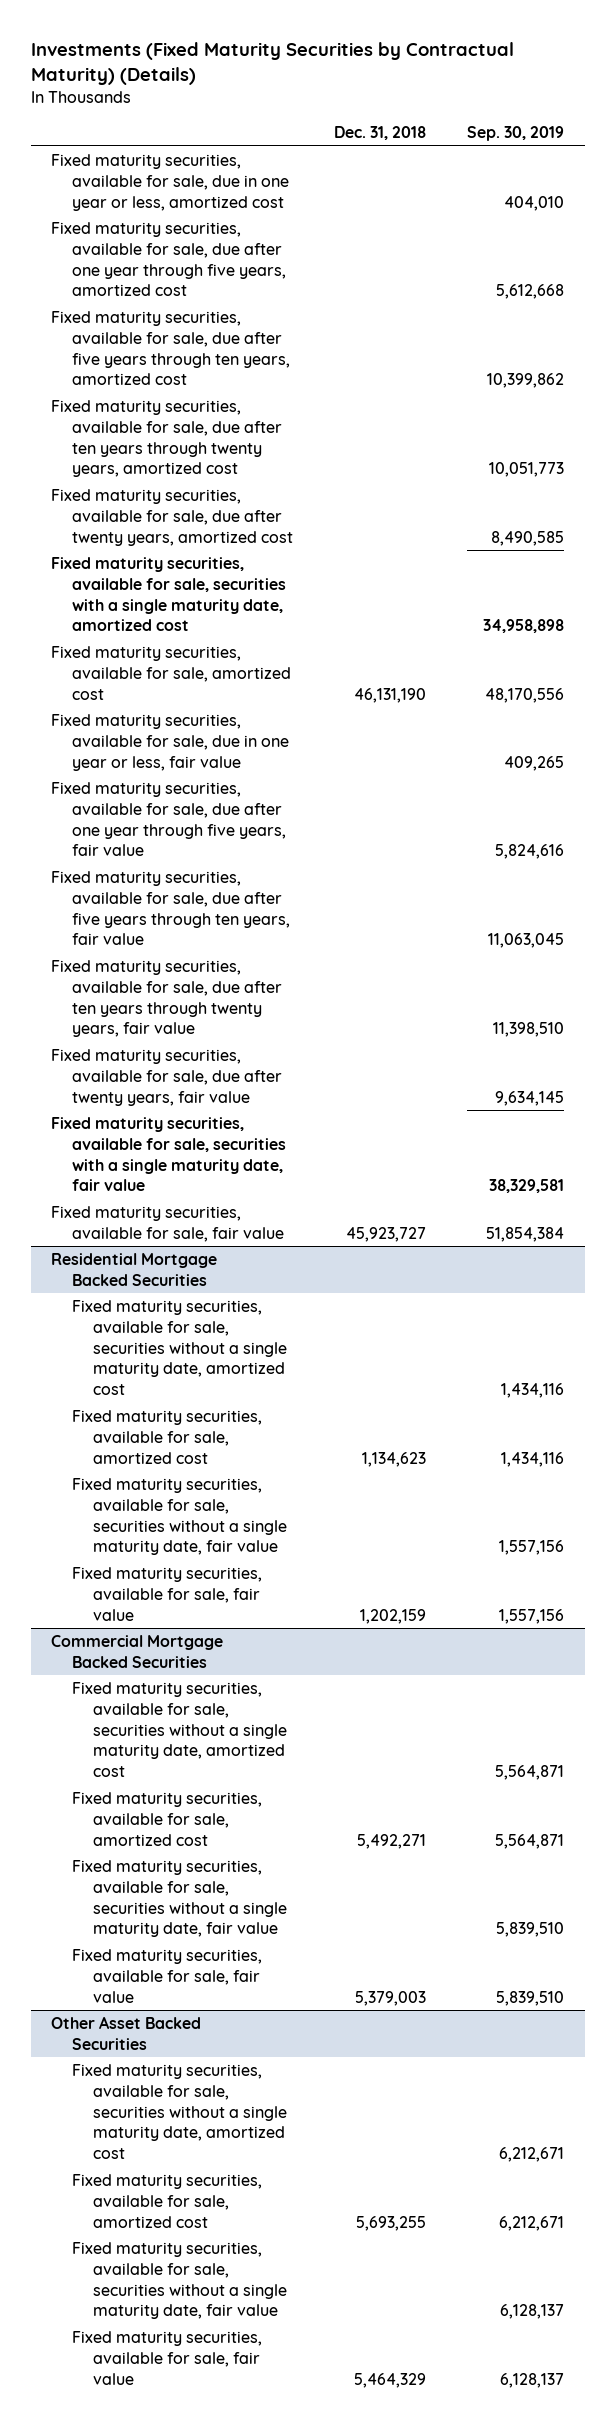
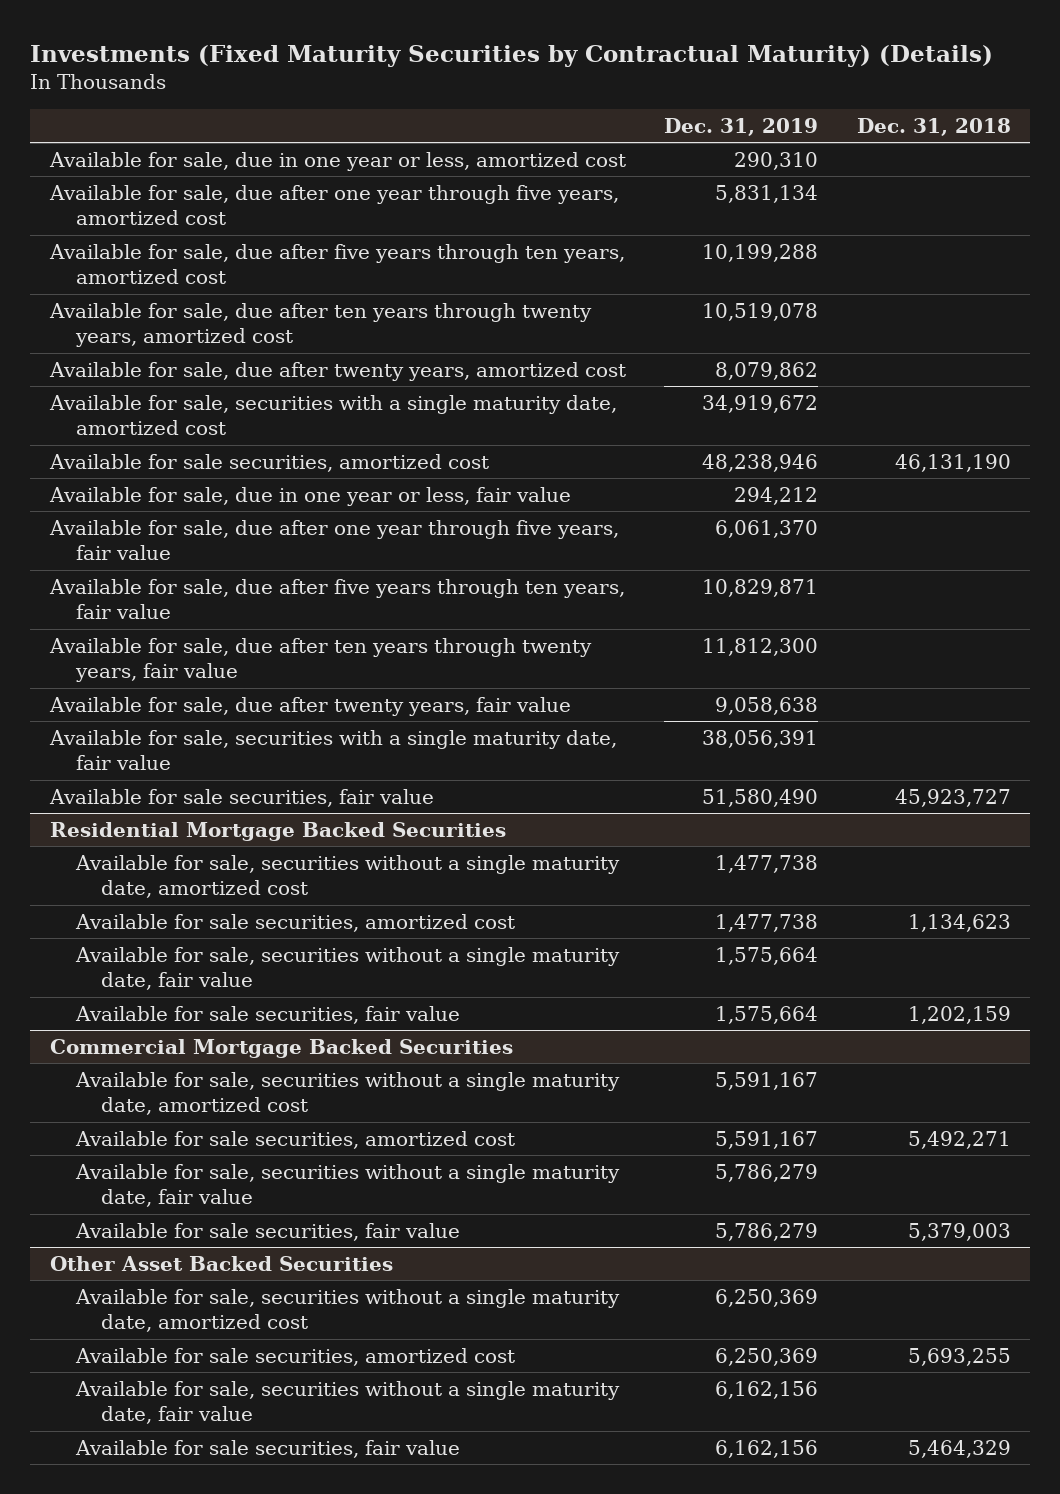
- | Dec. 31, 2018 | Sep. 30, 2019
+ | Dec. 31, 2019 | Dec. 31, 2018
- Fixed maturity securities, available for sale, due in one year or less, amortized cost | | 404,010
- Fixed maturity securities, available for sale, due after one year through five years, amortized cost | | 5,612,668
- Fixed maturity securities, available for sale, due after five years through ten years, amortized cost | | 10,399,862
- Fixed maturity securities, available for sale, due after ten years through twenty years, amortized cost | | 10,051,773
- Fixed maturity securities, available for sale, due after twenty years, amortized cost | | 8,490,585
- Fixed maturity securities, available for sale, securities with a single maturity date, amortized cost | | 34,958,898
- Fixed maturity securities, available for sale, amortized cost | 46,131,190 | 48,170,556
- Fixed maturity securities, available for sale, due in one year or less, fair value | | 409,265
- Fixed maturity securities, available for sale, due after one year through five years, fair value | | 5,824,616
- Fixed maturity securities, available for sale, due after five years through ten years, fair value | | 11,063,045
- Fixed maturity securities, available for sale, due after ten years through twenty years, fair value | | 11,398,510
- Fixed maturity securities, available for sale, due after twenty years, fair value | | 9,634,145
- Fixed maturity securities, available for sale, securities with a single maturity date, fair value | | 38,329,581
- Fixed maturity securities, available for sale, fair value | 45,923,727 | 51,854,384
+ Available for sale, due in one year or less, amortized cost | 290,310 |
+ Available for sale, due after one year through five years, amortized cost | 5,831,134 |
+ Available for sale, due after five years through ten years, amortized cost | 10,199,288 |
+ Available for sale, due after ten years through twenty years, amortized cost | 10,519,078 |
+ Available for sale, due after twenty years, amortized cost | 8,079,862 |
+ Available for sale, securities with a single maturity date, amortized cost | 34,919,672 |
+ Available for sale securities, amortized cost | 48,238,946 | 46,131,190
+ Available for sale, due in one year or less, fair value | 294,212 |
+ Available for sale, due after one year through five years, fair value | 6,061,370 |
+ Available for sale, due after five years through ten years, fair value | 10,829,871 |
+ Available for sale, due after ten years through twenty years, fair value | 11,812,300 |
+ Available for sale, due after twenty years, fair value | 9,058,638 |
+ Available for sale, securities with a single maturity date, fair value | 38,056,391 |
+ Available for sale securities, fair value | 51,580,490 | 45,923,727
@ Residential Mortgage Backed Securities
- Fixed maturity securities, available for sale, securities without a single maturity date, amortized cost | | 1,434,116
- Fixed maturity securities, available for sale, amortized cost | 1,134,623 | 1,434,116
- Fixed maturity securities, available for sale, securities without a single maturity date, fair value | | 1,557,156
- Fixed maturity securities, available for sale, fair value | 1,202,159 | 1,557,156
+ Available for sale, securities without a single maturity date, amortized cost | 1,477,738 |
+ Available for sale securities, amortized cost | 1,477,738 | 1,134,623
+ Available for sale, securities without a single maturity date, fair value | 1,575,664 |
+ Available for sale securities, fair value | 1,575,664 | 1,202,159
@ Commercial Mortgage Backed Securities
- Fixed maturity securities, available for sale, securities without a single maturity date, amortized cost | | 5,564,871
- Fixed maturity securities, available for sale, amortized cost | 5,492,271 | 5,564,871
- Fixed maturity securities, available for sale, securities without a single maturity date, fair value | | 5,839,510
- Fixed maturity securities, available for sale, fair value | 5,379,003 | 5,839,510
+ Available for sale, securities without a single maturity date, amortized cost | 5,591,167 |
+ Available for sale securities, amortized cost | 5,591,167 | 5,492,271
+ Available for sale, securities without a single maturity date, fair value | 5,786,279 |
+ Available for sale securities, fair value | 5,786,279 | 5,379,003
@ Other Asset Backed Securities
- Fixed maturity securities, available for sale, securities without a single maturity date, amortized cost | | 6,212,671
- Fixed maturity securities, available for sale, amortized cost | 5,693,255 | 6,212,671
- Fixed maturity securities, available for sale, securities without a single maturity date, fair value | | 6,128,137
- Fixed maturity securities, available for sale, fair value | 5,464,329 | 6,128,137
+ Available for sale, securities without a single maturity date, amortized cost | 6,250,369 |
+ Available for sale securities, amortized cost | 6,250,369 | 5,693,255
+ Available for sale, securities without a single maturity date, fair value | 6,162,156 |
+ Available for sale securities, fair value | 6,162,156 | 5,464,329

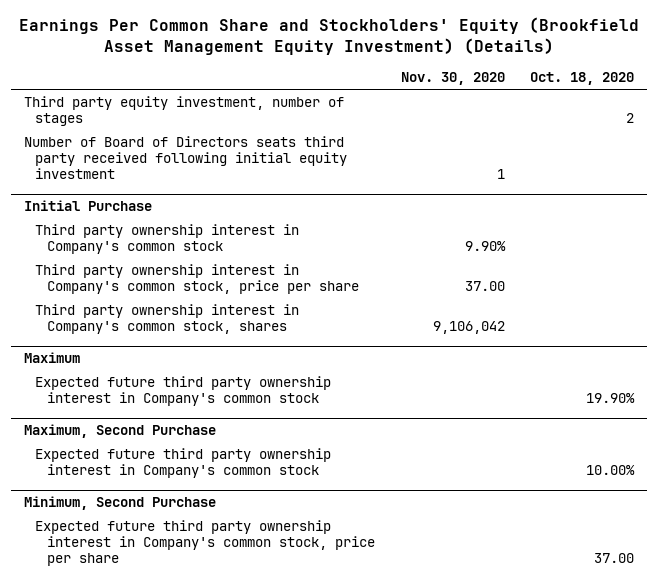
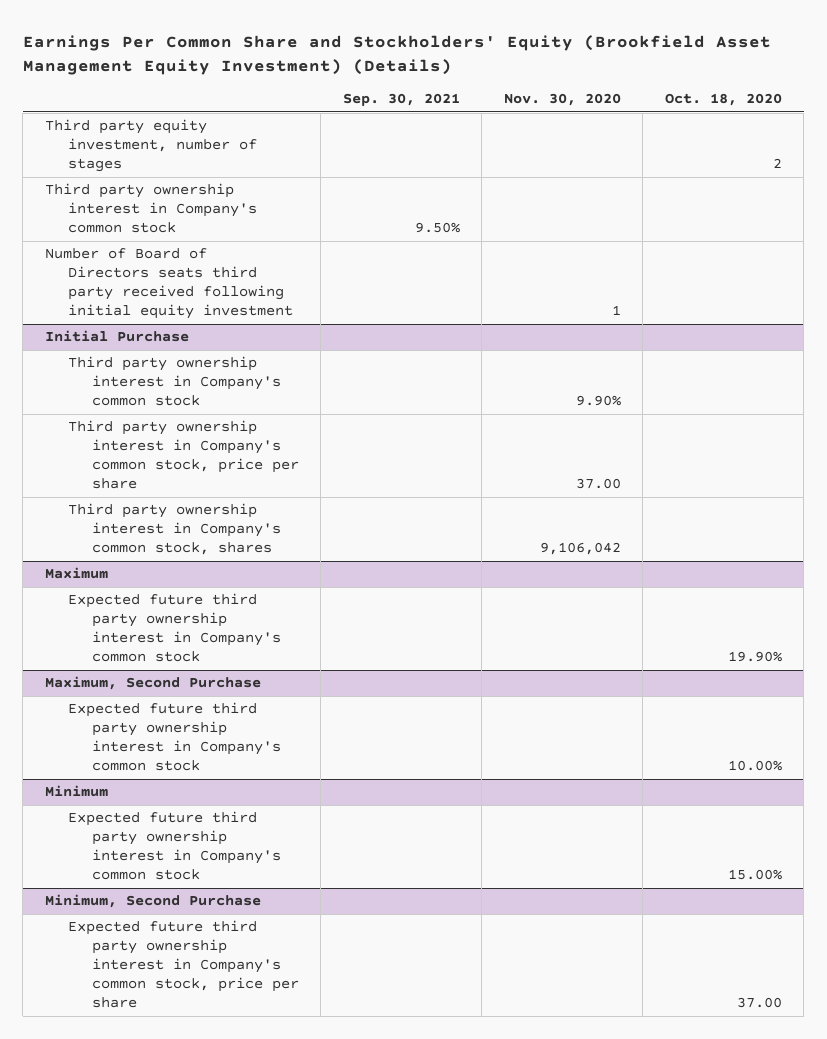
- | Nov. 30, 2020 | Oct. 18, 2020
+ | Sep. 30, 2021 | Nov. 30, 2020 | Oct. 18, 2020
+ Third party ownership interest in Company's common stock | 9.50% | |
+ Minimum
+ Expected future third party ownership interest in Company's common stock | | | 15.00%

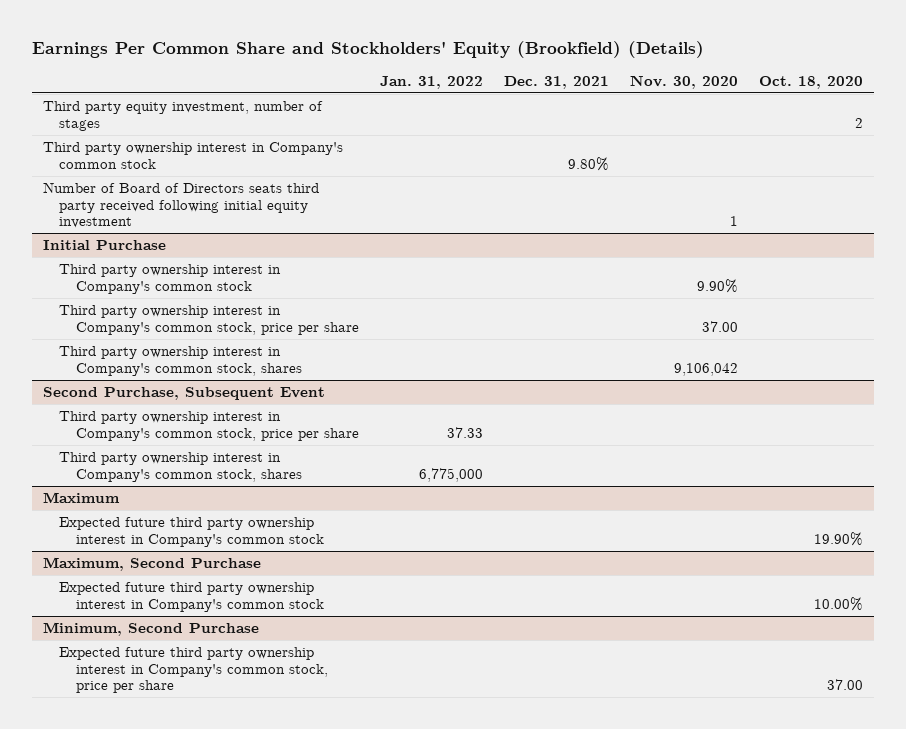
- Earnings Per Common Share and Stockholders' Equity (Brookfield Asset Management Equity Investment) (Details)
+ Earnings Per Common Share and Stockholders' Equity (Brookfield) (Details)
- | Sep. 30, 2021 | Nov. 30, 2020 | Oct. 18, 2020
+ | Jan. 31, 2022 | Dec. 31, 2021 | Nov. 30, 2020 | Oct. 18, 2020
+ Second Purchase, Subsequent Event
+ Third party ownership interest in Company's common stock, price per share | 37.33 | | |
+ Third party ownership interest in Company's common stock, shares | 6,775,000 | | |
- Minimum
- Expected future third party ownership interest in Company's common stock | | | 15.00%

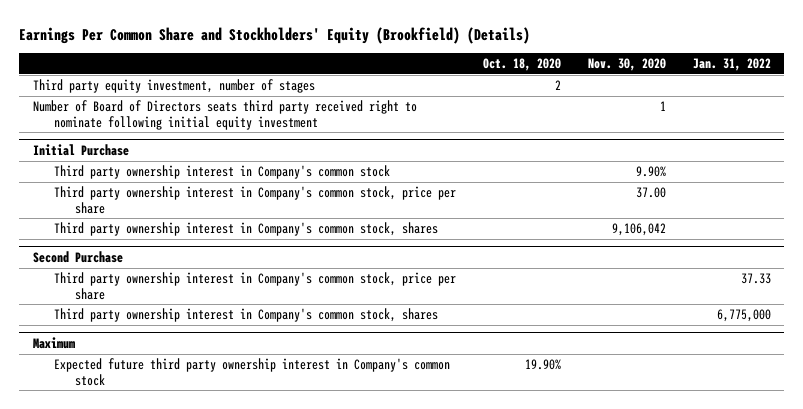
- | Jan. 31, 2022 | Dec. 31, 2021 | Nov. 30, 2020 | Oct. 18, 2020
+ | Oct. 18, 2020 | Nov. 30, 2020 | Jan. 31, 2022
- Third party ownership interest in Company's common stock | | 9.80% | |
- Number of Board of Directors seats third party received following initial equity investment | | | 1 |
+ Number of Board of Directors seats third party received right to nominate following initial equity investment | | 1 |
- Second Purchase, Subsequent Event
+ Second Purchase
- Maximum, Second Purchase
- Expected future third party ownership interest in Company's common stock | | | | 10.00%
- Minimum, Second Purchase
- Expected future third party ownership interest in Company's common stock, price per share | | | | 37.00

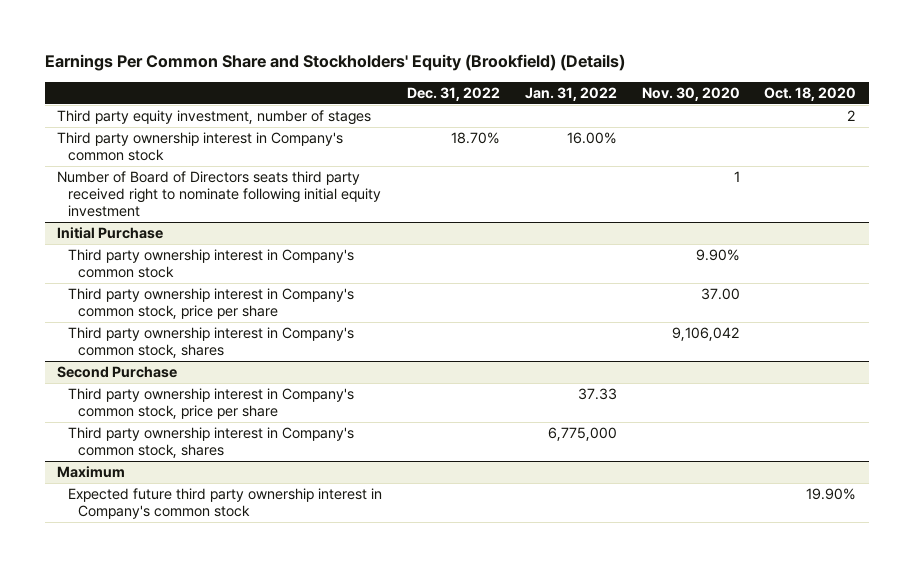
- | Oct. 18, 2020 | Nov. 30, 2020 | Jan. 31, 2022
+ | Dec. 31, 2022 | Jan. 31, 2022 | Nov. 30, 2020 | Oct. 18, 2020
+ Third party ownership interest in Company's common stock | 18.70% | 16.00% | |

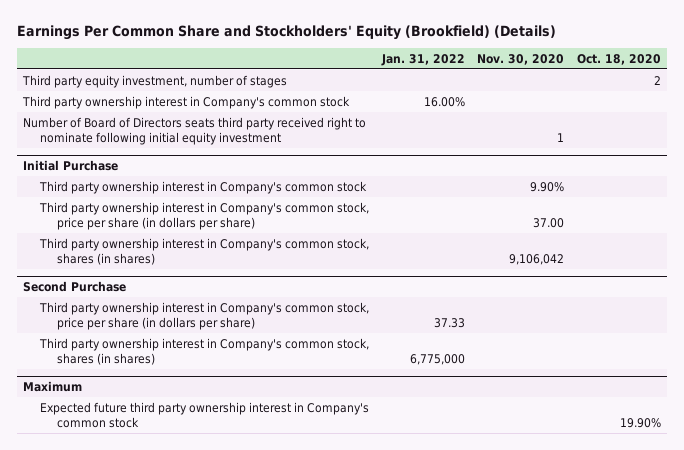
- | Dec. 31, 2022 | Jan. 31, 2022 | Nov. 30, 2020 | Oct. 18, 2020
+ | Jan. 31, 2022 | Nov. 30, 2020 | Oct. 18, 2020
@ Initial Purchase
- Third party ownership interest in Company's common stock, price per share | | | 37.00 |
- Third party ownership interest in Company's common stock, shares | | | 9,106,042 |
+ Third party ownership interest in Company's common stock, price per share (in dollars per share) | | 37.00 |
+ Third party ownership interest in Company's common stock, shares (in shares) | | 9,106,042 |
@ Second Purchase
- Third party ownership interest in Company's common stock, price per share | | 37.33 | |
- Third party ownership interest in Company's common stock, shares | | 6,775,000 | |
+ Third party ownership interest in Company's common stock, price per share (in dollars per share) | 37.33 | |
+ Third party ownership interest in Company's common stock, shares (in shares) | 6,775,000 | |

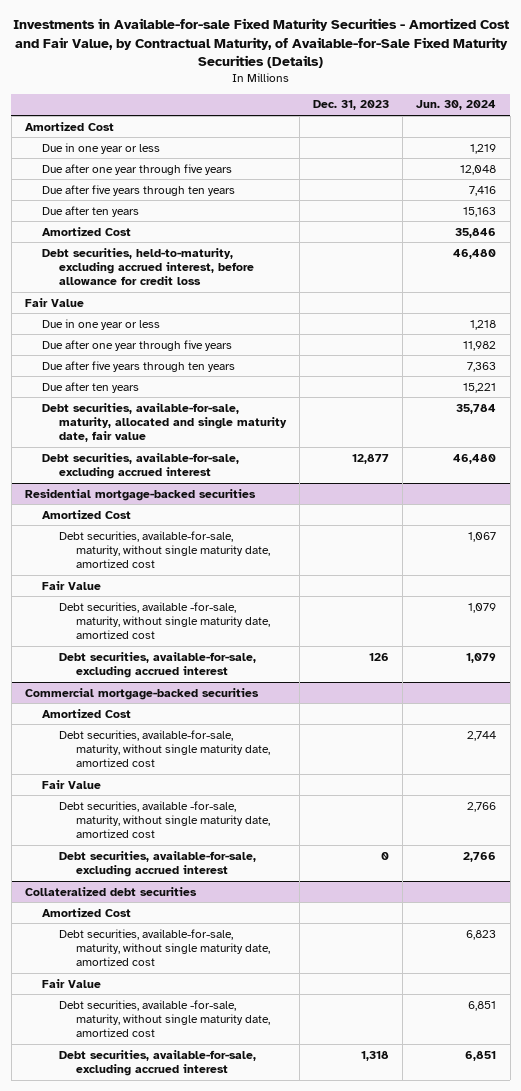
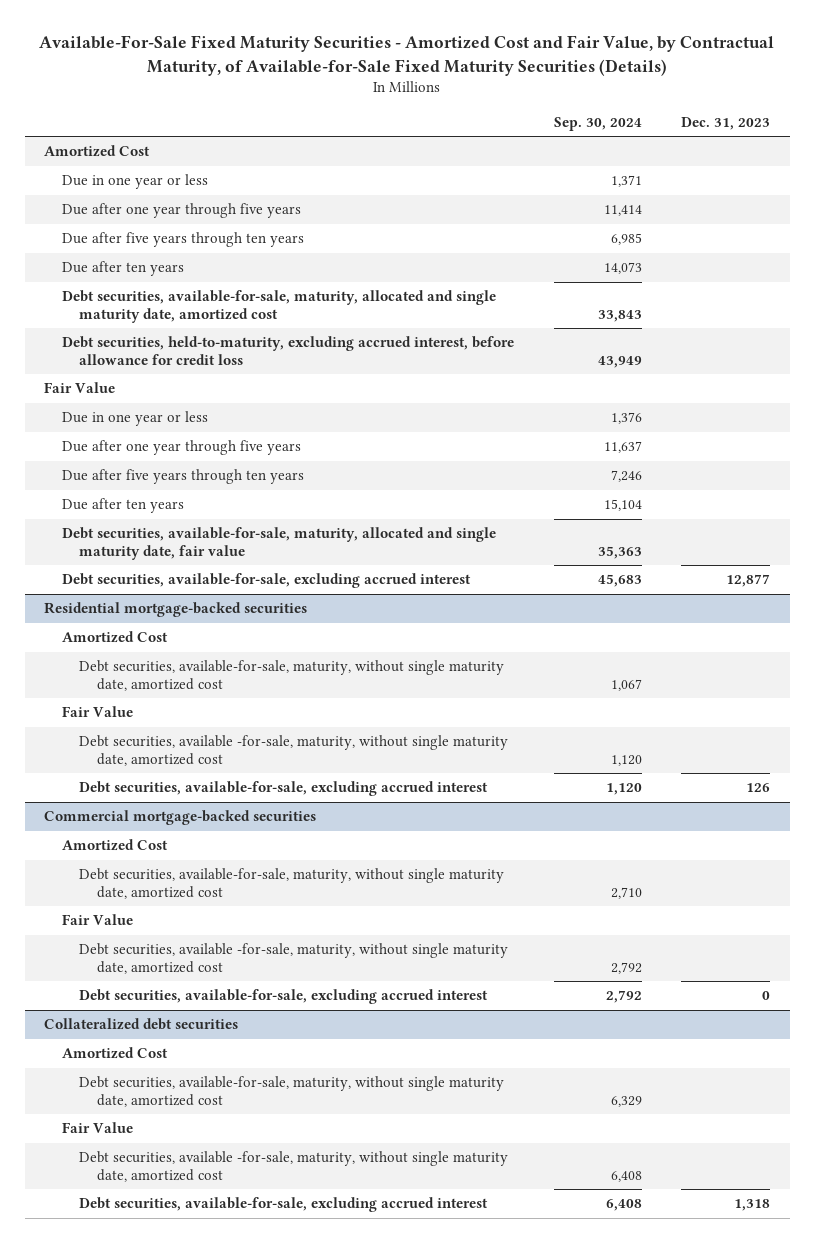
- Investments in Available-for-sale Fixed Maturity Securities - Amortized Cost and Fair Value, by Contractual Maturity, of Available-for-Sale Fixed Maturity Securities (Details)
+ Available-For-Sale Fixed Maturity Securities - Amortized Cost and Fair Value, by Contractual Maturity, of Available-for-Sale Fixed Maturity Securities (Details)
- | Dec. 31, 2023 | Jun. 30, 2024
+ | Sep. 30, 2024 | Dec. 31, 2023
- Amortized Cost | | 35,846
+ Debt securities, available-for-sale, maturity, allocated and single maturity date, amortized cost | 33,843 |

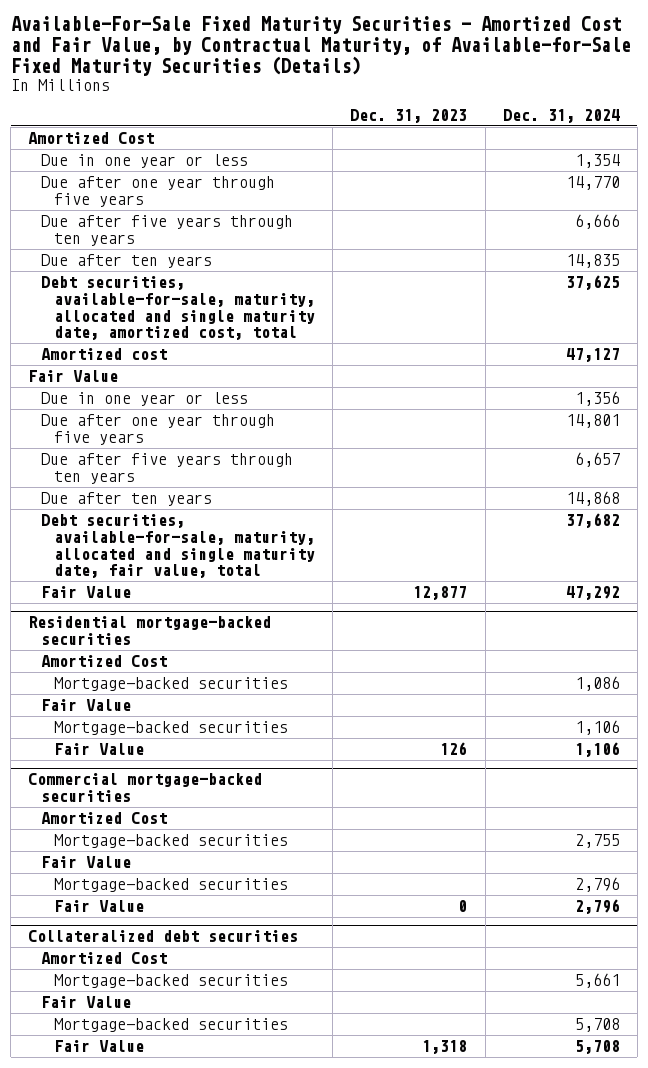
- | Sep. 30, 2024 | Dec. 31, 2023
+ | Dec. 31, 2023 | Dec. 31, 2024
- Debt securities, available-for-sale, maturity, allocated and single maturity date, amortized cost | 33,843 |
- Debt securities, held-to-maturity, excluding accrued interest, before allowance for credit loss | 43,949 |
+ Debt securities, available-for-sale, maturity, allocated and single maturity date, amortized cost, total | | 37,625
+ Amortized cost | | 47,127
- Debt securities, available-for-sale, maturity, allocated and single maturity date, fair value | 35,363 |
- Debt securities, available-for-sale, excluding accrued interest | 45,683 | 12,877
+ Debt securities, available-for-sale, maturity, allocated and single maturity date, fair value, total | | 37,682
+ Fair Value | 12,877 | 47,292
@ Residential mortgage-backed securities
- Debt securities, available-for-sale, maturity, without single maturity date, amortized cost | 1,067 |
+ Mortgage-backed securities | | 1,086
- Debt securities, available -for-sale, maturity, without single maturity date, amortized cost | 1,120 |
- Debt securities, available-for-sale, excluding accrued interest | 1,120 | 126
+ Mortgage-backed securities | | 1,106
+ Fair Value | 126 | 1,106
@ Commercial mortgage-backed securities
- Debt securities, available-for-sale, maturity, without single maturity date, amortized cost | 2,710 |
+ Mortgage-backed securities | | 2,755
- Debt securities, available -for-sale, maturity, without single maturity date, amortized cost | 2,792 |
- Debt securities, available-for-sale, excluding accrued interest | 2,792 | 0
+ Mortgage-backed securities | | 2,796
+ Fair Value | 0 | 2,796
@ Collateralized debt securities
- Debt securities, available-for-sale, maturity, without single maturity date, amortized cost | 6,329 |
+ Mortgage-backed securities | | 5,661
- Debt securities, available -for-sale, maturity, without single maturity date, amortized cost | 6,408 |
- Debt securities, available-for-sale, excluding accrued interest | 6,408 | 1,318
+ Mortgage-backed securities | | 5,708
+ Fair Value | 1,318 | 5,708

